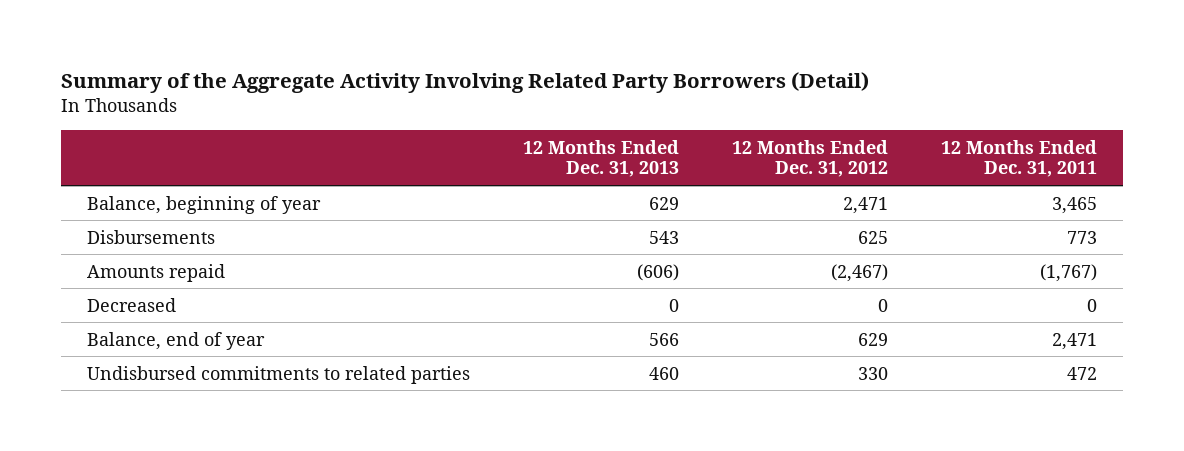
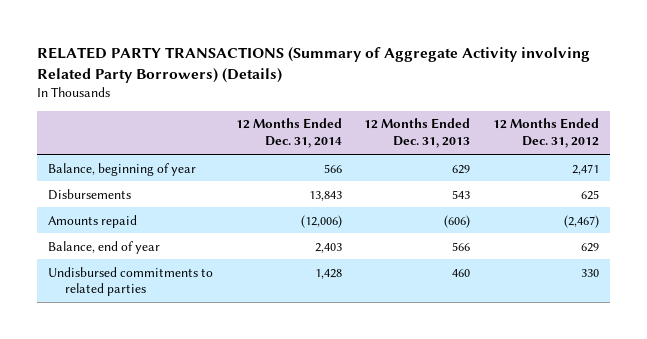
- Summary of the Aggregate Activity Involving Related Party Borrowers (Detail)
+ RELATED PARTY TRANSACTIONS (Summary of Aggregate Activity involving Related Party Borrowers) (Details)
- | 12 Months Ended Dec. 31, 2013 | 12 Months Ended Dec. 31, 2012 | 12 Months Ended Dec. 31, 2011
+ | 12 Months Ended Dec. 31, 2014 | 12 Months Ended Dec. 31, 2013 | 12 Months Ended Dec. 31, 2012
- Decreased | 0 | 0 | 0

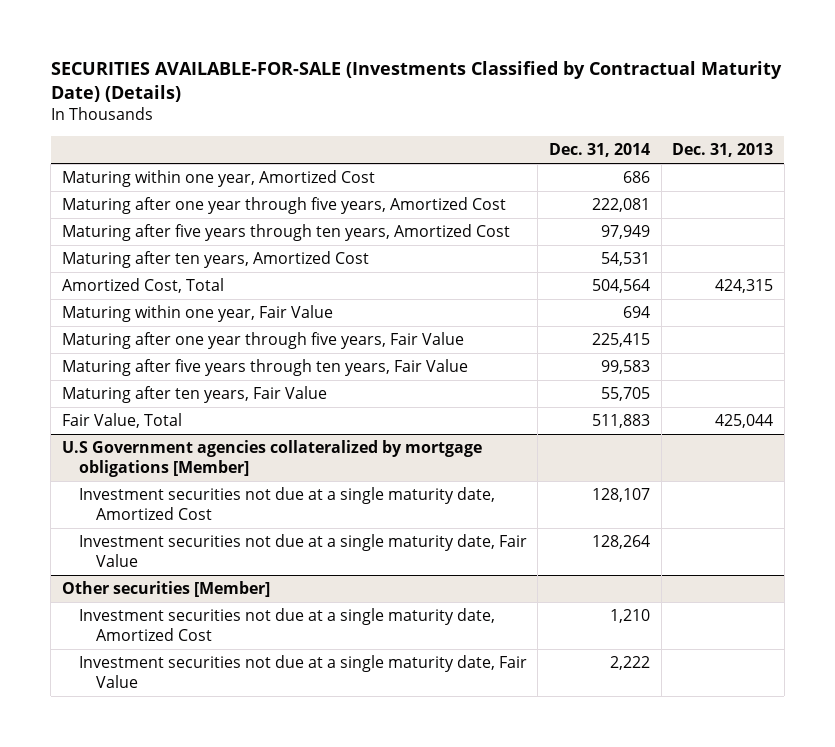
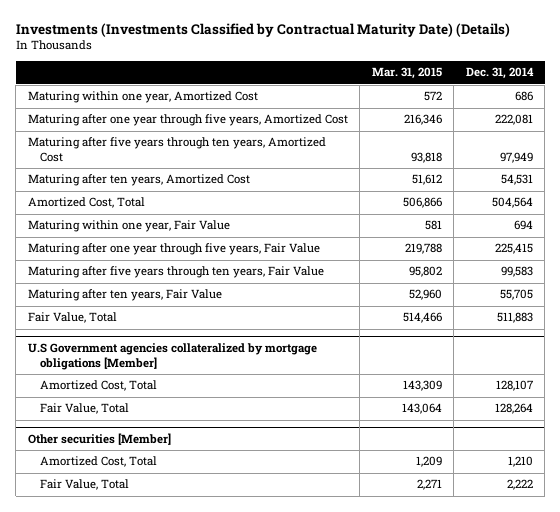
- SECURITIES AVAILABLE-FOR-SALE (Investments Classified by Contractual Maturity Date) (Details)
+ Investments (Investments Classified by Contractual Maturity Date) (Details)
- | Dec. 31, 2014 | Dec. 31, 2013
+ | Mar. 31, 2015 | Dec. 31, 2014
@ U.S Government agencies collateralized by mortgage obligations [Member]
- Investment securities not due at a single maturity date, Amortized Cost | 128,107 |
- Investment securities not due at a single maturity date, Fair Value | 128,264 |
+ Amortized Cost, Total | 143,309 | 128,107
+ Fair Value, Total | 143,064 | 128,264
@ Other securities [Member]
- Investment securities not due at a single maturity date, Amortized Cost | 1,210 |
- Investment securities not due at a single maturity date, Fair Value | 2,222 |
+ Amortized Cost, Total | 1,209 | 1,210
+ Fair Value, Total | 2,271 | 2,222

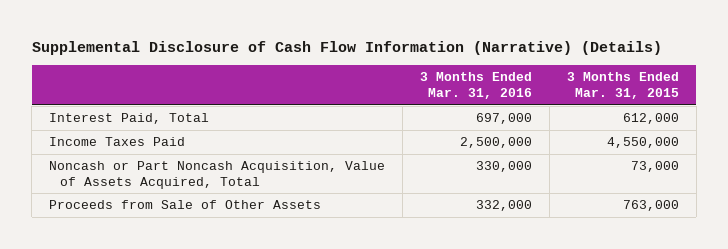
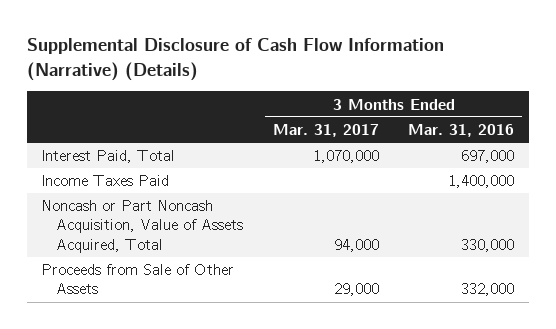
- | 3 Months Ended Mar. 31, 2016 | 3 Months Ended Mar. 31, 2015
+ | 3 Months Ended Mar. 31, 2017 | 3 Months Ended Mar. 31, 2016
- Income Taxes Paid | 2,500,000 | 4,550,000
+ Income Taxes Paid | | 1,400,000

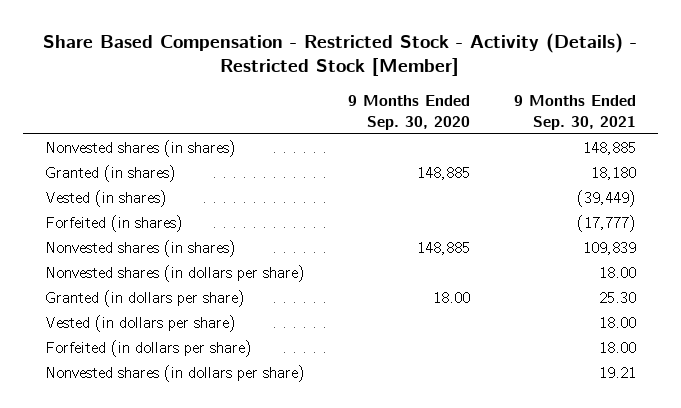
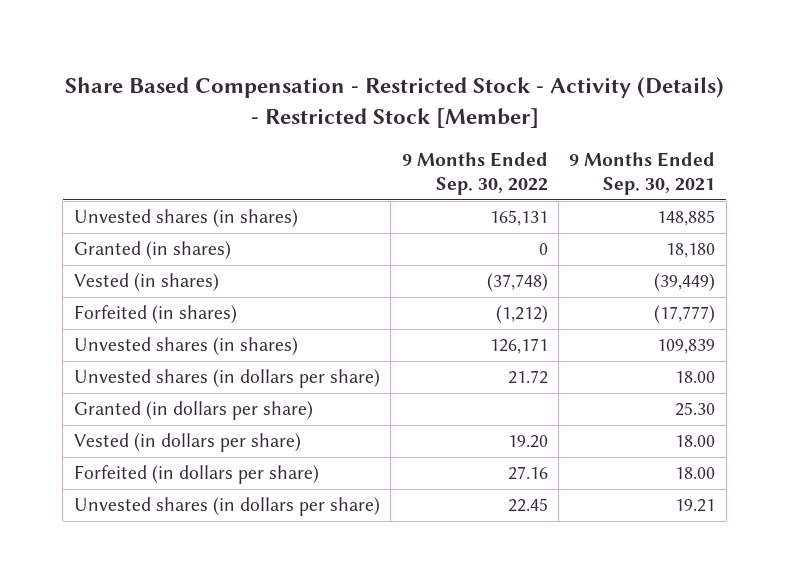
- | 9 Months Ended Sep. 30, 2020 | 9 Months Ended Sep. 30, 2021
+ | 9 Months Ended Sep. 30, 2022 | 9 Months Ended Sep. 30, 2021
- Nonvested shares (in shares) | | 148,885
+ Unvested shares (in shares) | 165,131 | 148,885
- Nonvested shares (in shares) | 148,885 | 109,839
- Nonvested shares (in dollars per share) | | 18.00
+ Unvested shares (in shares) | 126,171 | 109,839
+ Unvested shares (in dollars per share) | 21.72 | 18.00
- Nonvested shares (in dollars per share) | | 19.21
+ Unvested shares (in dollars per share) | 22.45 | 19.21

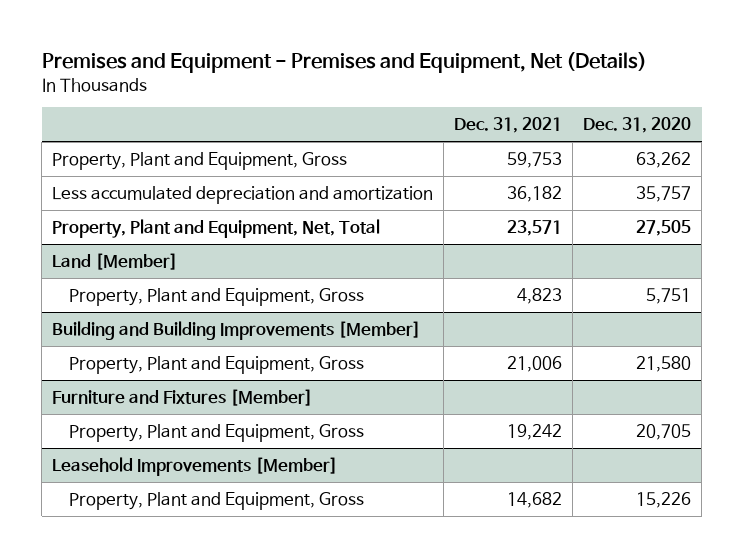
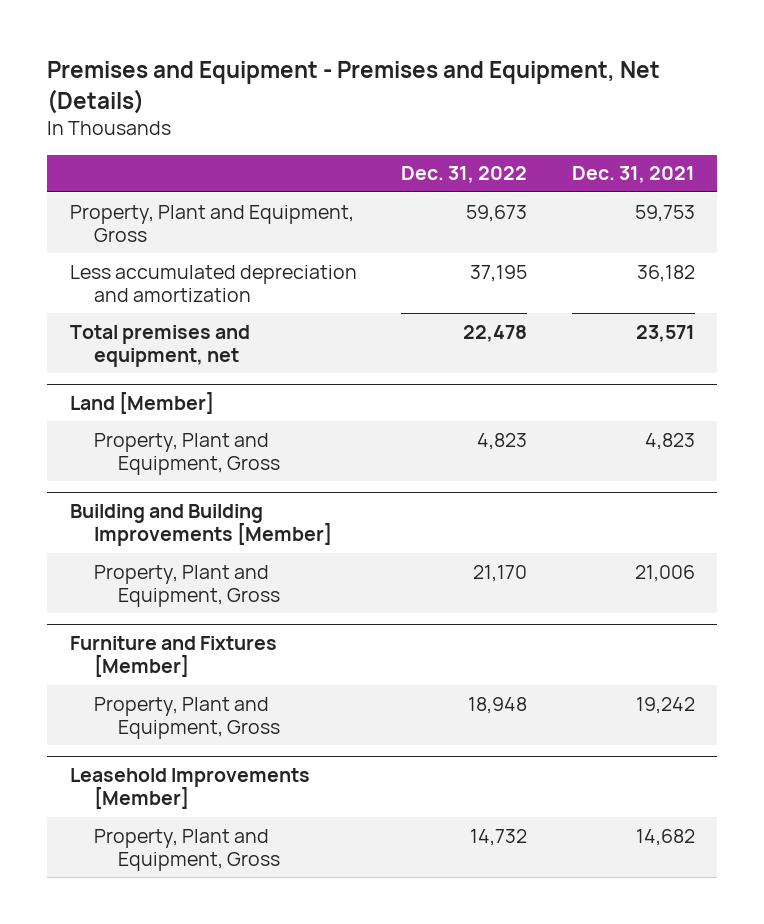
- | Dec. 31, 2021 | Dec. 31, 2020
+ | Dec. 31, 2022 | Dec. 31, 2021
- Property, Plant and Equipment, Net, Total | 23,571 | 27,505
+ Total premises and equipment, net | 22,478 | 23,571

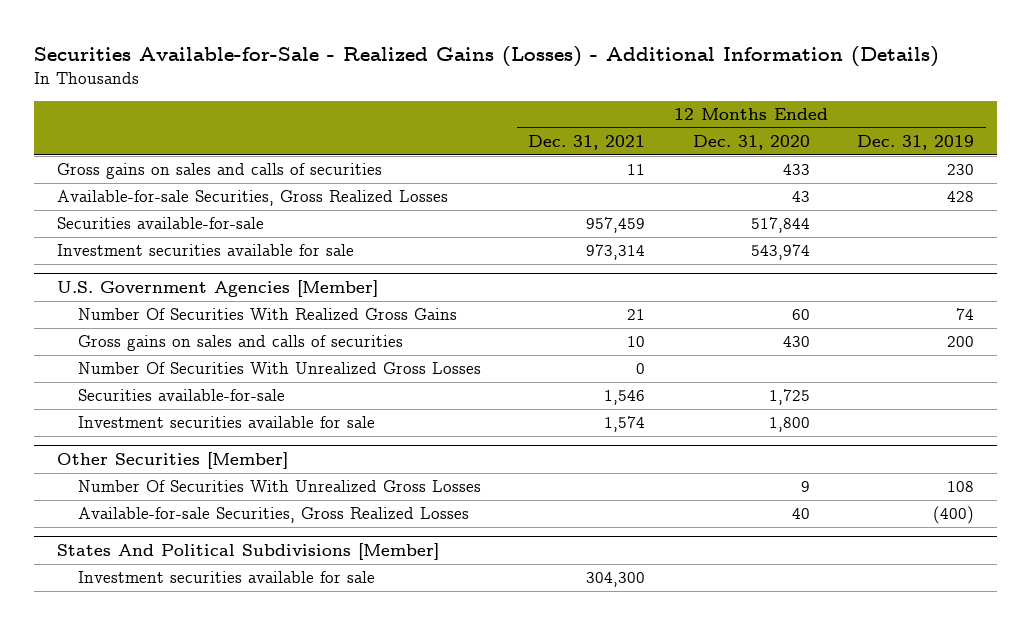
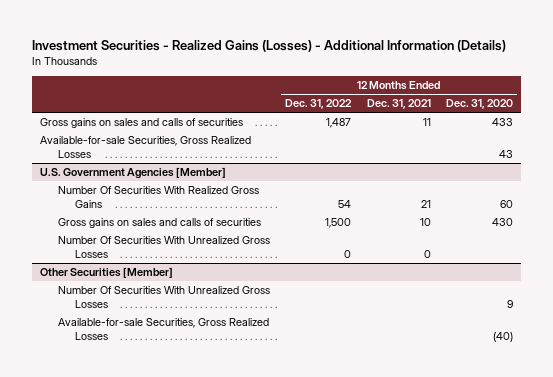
- Securities Available-for-Sale - Realized Gains (Losses) - Additional Information (Details)
+ Investment Securities - Realized Gains (Losses) - Additional Information (Details)
- | 12 Months Ended Dec. 31, 2021 | 12 Months Ended Dec. 31, 2020 | 12 Months Ended Dec. 31, 2019
+ | 12 Months Ended Dec. 31, 2022 | 12 Months Ended Dec. 31, 2021 | 12 Months Ended Dec. 31, 2020
- Securities available-for-sale | 957,459 | 517,844 |
- Investment securities available for sale | 973,314 | 543,974 |
@ U.S. Government Agencies [Member]
- Securities available-for-sale | 1,546 | 1,725 |
- Investment securities available for sale | 1,574 | 1,800 |
@ Other Securities [Member]
- Available-for-sale Securities, Gross Realized Losses | | 40 | (400)
- States And Political Subdivisions [Member]
- Investment securities available for sale | 304,300 | |
@ Other Securities [Member]
+ Available-for-sale Securities, Gross Realized Losses | | | (40)

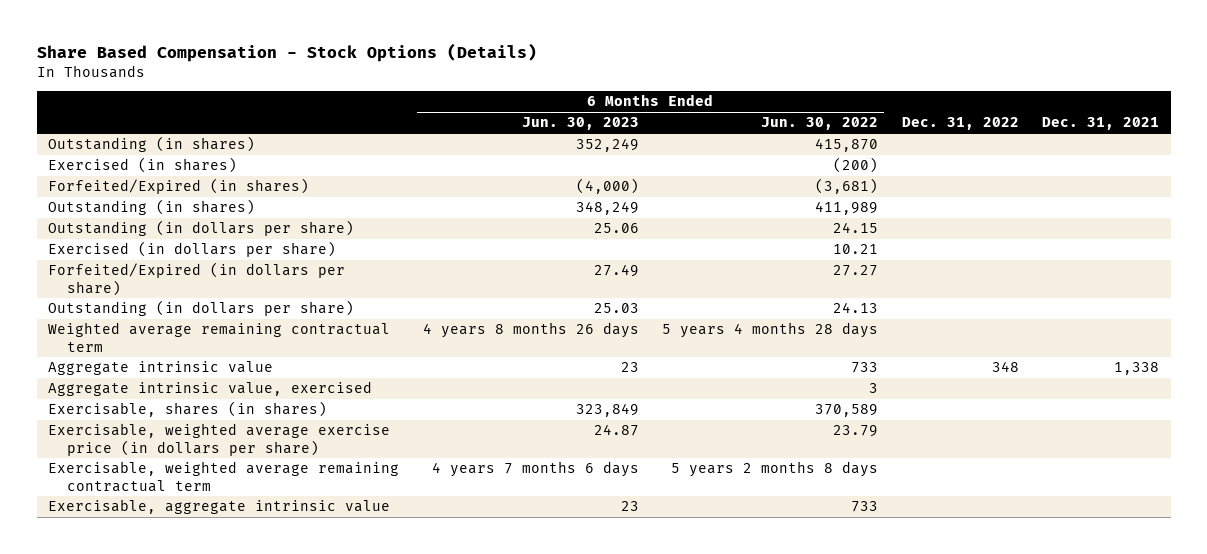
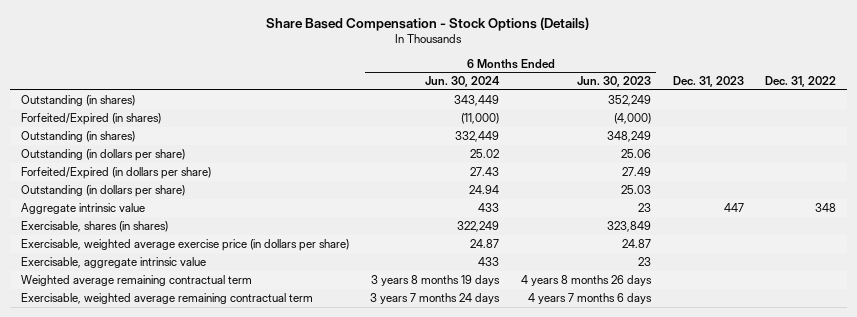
- | 6 Months Ended Jun. 30, 2023 | 6 Months Ended Jun. 30, 2022 | Dec. 31, 2022 | Dec. 31, 2021
+ | 6 Months Ended Jun. 30, 2024 | 6 Months Ended Jun. 30, 2023 | Dec. 31, 2023 | Dec. 31, 2022
- Exercised (in shares) | | (200) | |
- Exercised (in dollars per share) | | 10.21 | |
- Aggregate intrinsic value, exercised | | 3 | |
moved down: Weighted average remaining contractual term | 3 years 8 months 19 days | 4 years 8 months 26 days | |
moved down: Exercisable, weighted average remaining contractual term | 3 years 7 months 24 days | 4 years 7 months 6 days | |

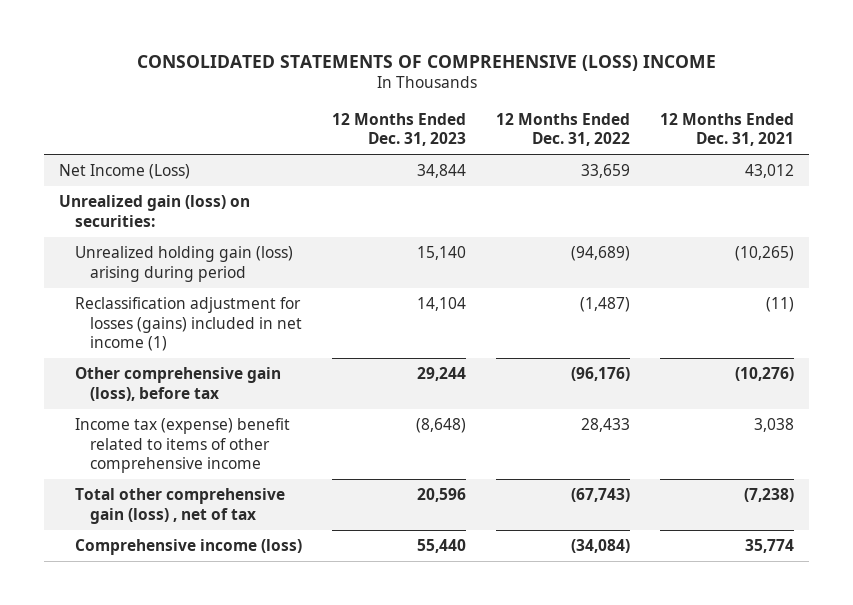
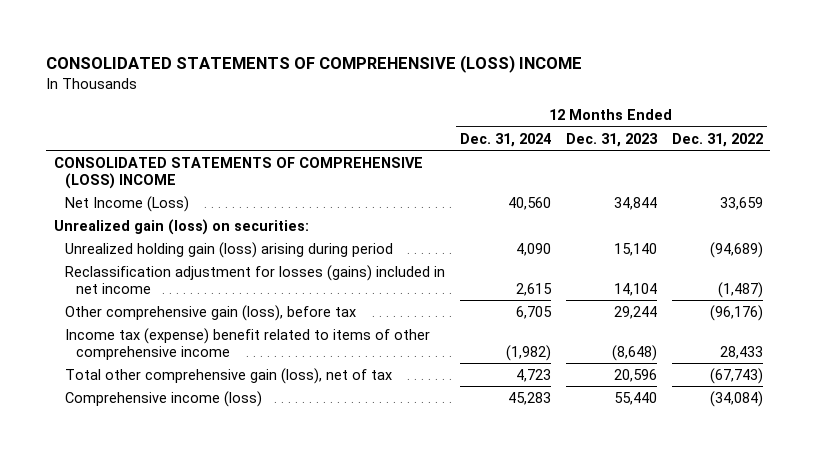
- | 12 Months Ended Dec. 31, 2023 | 12 Months Ended Dec. 31, 2022 | 12 Months Ended Dec. 31, 2021
+ | 12 Months Ended Dec. 31, 2024 | 12 Months Ended Dec. 31, 2023 | 12 Months Ended Dec. 31, 2022
+ CONSOLIDATED STATEMENTS OF COMPREHENSIVE (LOSS) INCOME
- Reclassification adjustment for losses (gains) included in net income (1) | 14,104 | (1,487) | (11)
+ Reclassification adjustment for losses (gains) included in net income | 2,615 | 14,104 | (1,487)
- Total other comprehensive gain (loss) , net of tax | 20,596 | (67,743) | (7,238)
+ Total other comprehensive gain (loss), net of tax | 4,723 | 20,596 | (67,743)

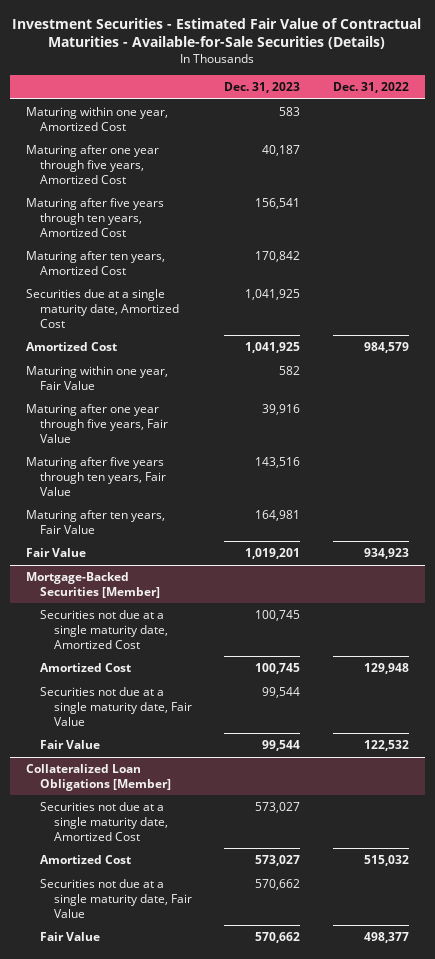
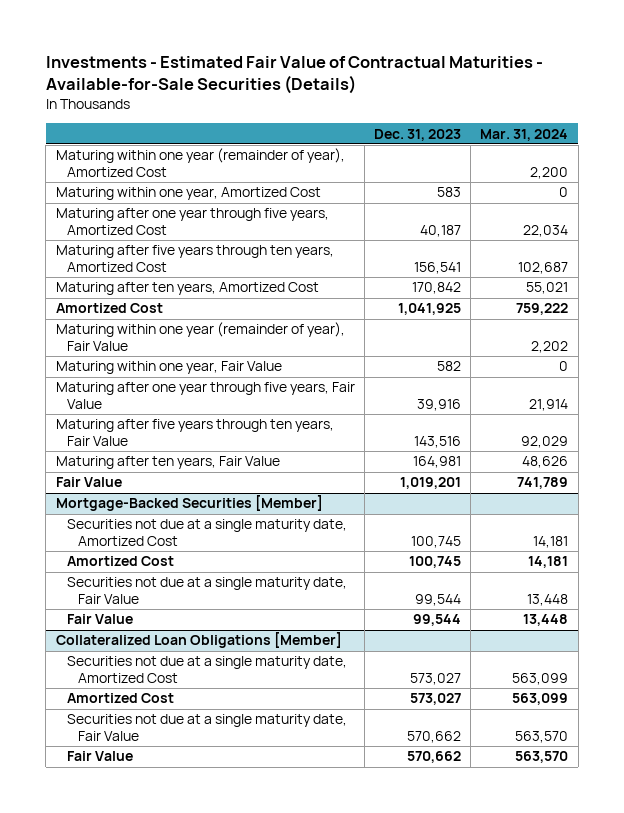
- Investment Securities - Estimated Fair Value of Contractual Maturities - Available-for-Sale Securities (Details)
+ Investments - Estimated Fair Value of Contractual Maturities - Available-for-Sale Securities (Details)
- | Dec. 31, 2023 | Dec. 31, 2022
+ | Dec. 31, 2023 | Mar. 31, 2024
+ Maturing within one year (remainder of year), Amortized Cost | | 2,200
- Securities due at a single maturity date, Amortized Cost | 1,041,925 |
+ Maturing within one year (remainder of year), Fair Value | | 2,202

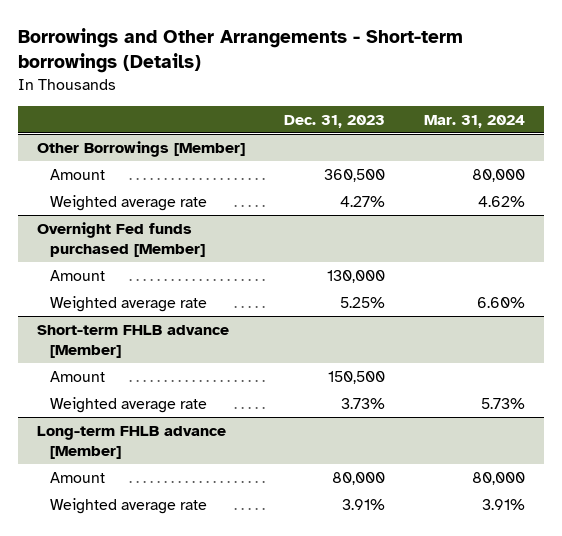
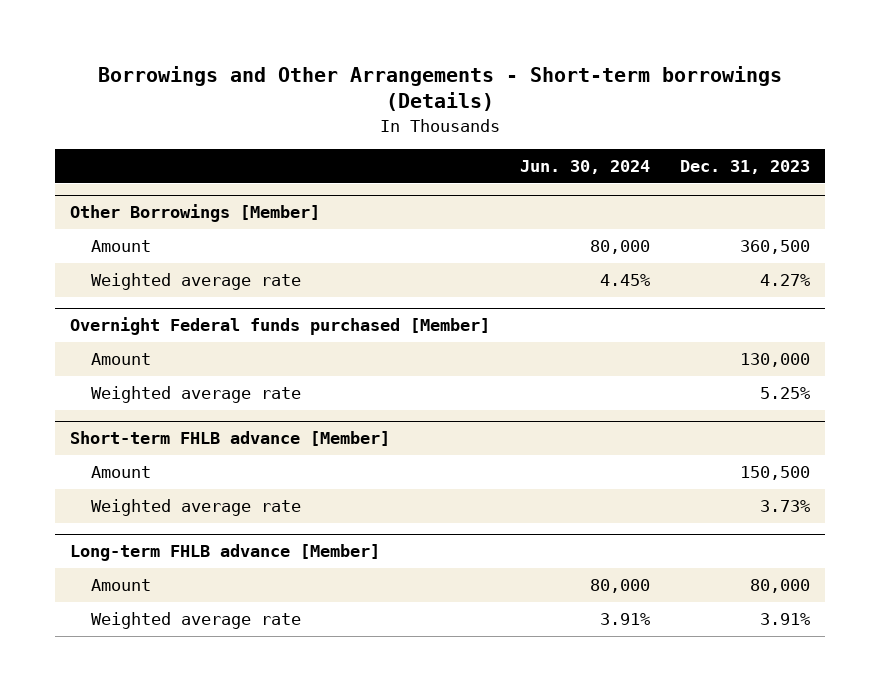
- | Dec. 31, 2023 | Mar. 31, 2024
+ | Jun. 30, 2024 | Dec. 31, 2023
- Overnight Fed funds purchased [Member]
+ Overnight Federal funds purchased [Member]

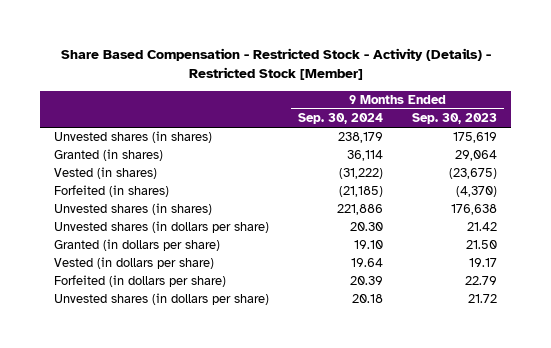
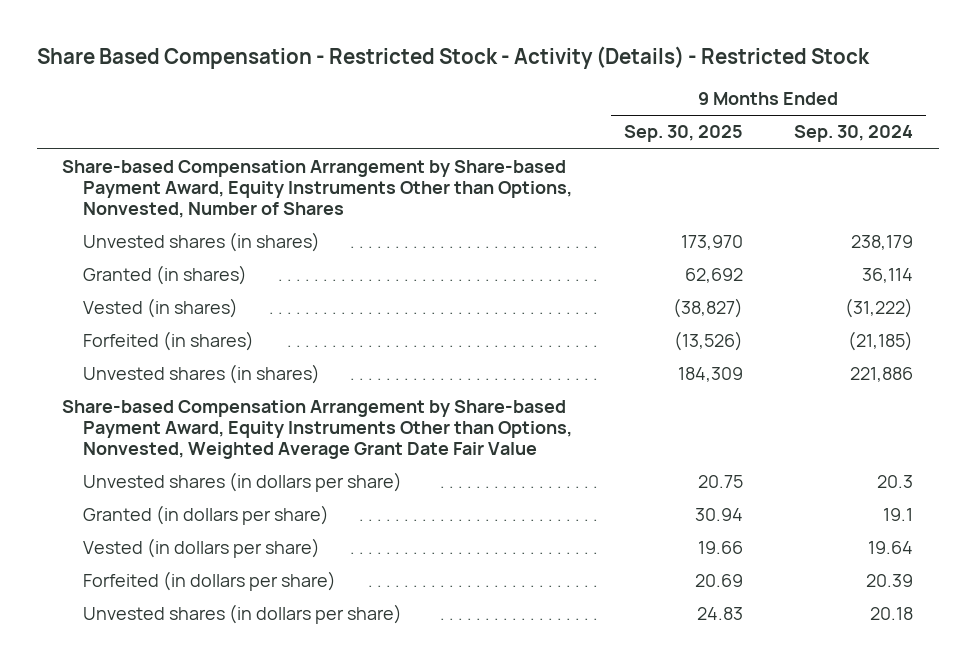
- Share Based Compensation - Restricted Stock - Activity (Details) - Restricted Stock [Member]
+ Share Based Compensation - Restricted Stock - Activity (Details) - Restricted Stock
- | 9 Months Ended Sep. 30, 2024 | 9 Months Ended Sep. 30, 2023
+ | 9 Months Ended Sep. 30, 2025 | 9 Months Ended Sep. 30, 2024
+ Share-based Compensation Arrangement by Share-based Payment Award, Equity Instruments Other than Options, Nonvested, Number of Shares
- Unvested shares (in dollars per share) | 20.30 | 21.42
- Granted (in dollars per share) | 19.10 | 21.50
+ Share-based Compensation Arrangement by Share-based Payment Award, Equity Instruments Other than Options, Nonvested, Weighted Average Grant Date Fair Value
+ Unvested shares (in dollars per share) | 20.75 | 20.3
+ Granted (in dollars per share) | 30.94 | 19.1

